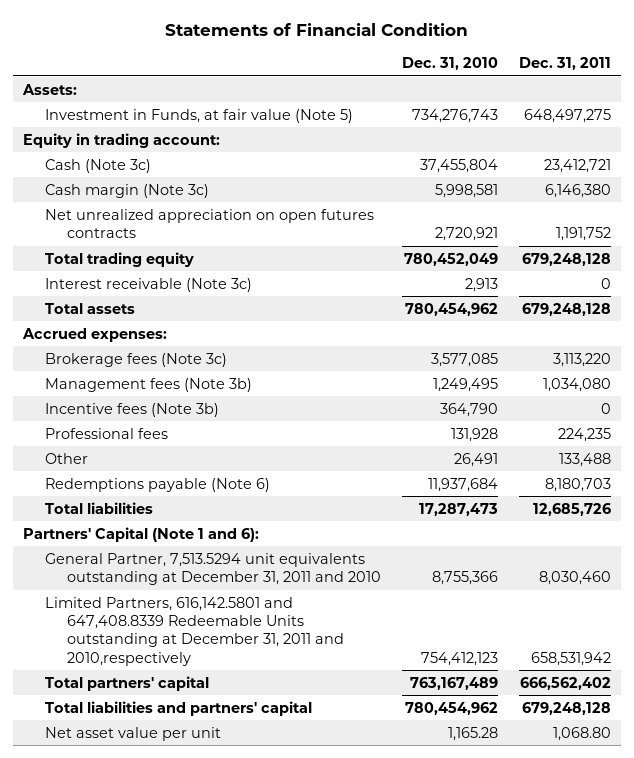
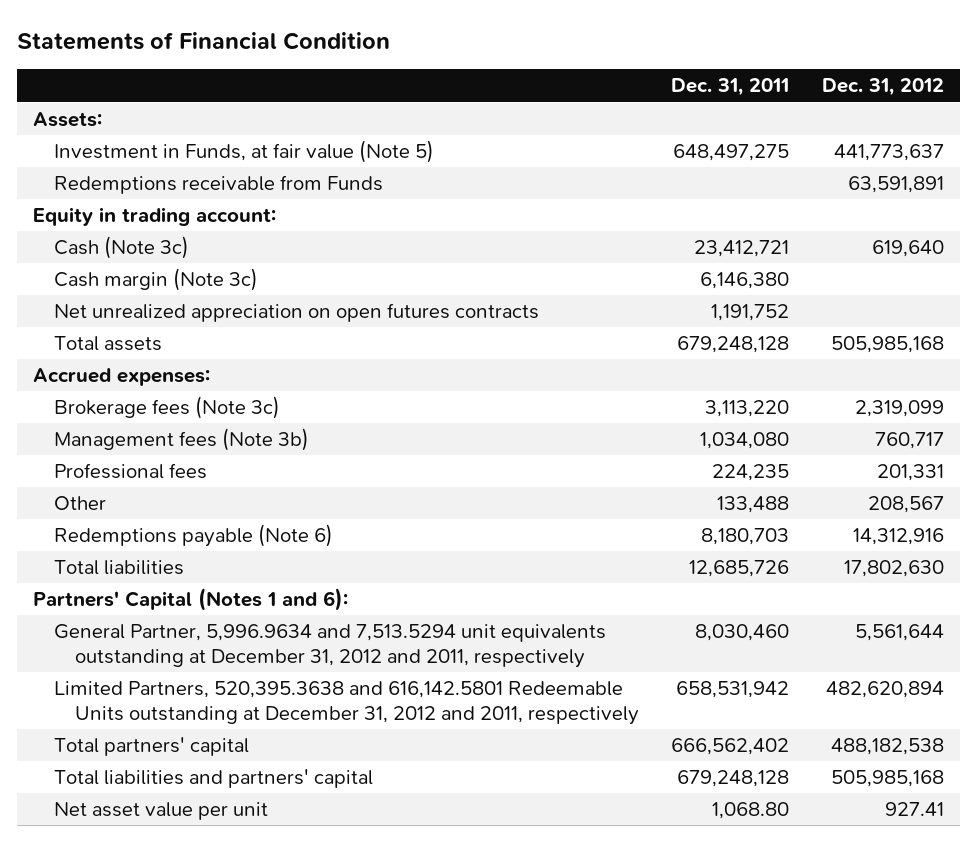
- | Dec. 31, 2010 | Dec. 31, 2011
+ | Dec. 31, 2011 | Dec. 31, 2012
+ Redemptions receivable from Funds | | 63,591,891
- Total trading equity | 780,452,049 | 679,248,128
- Interest receivable (Note 3c) | 2,913 | 0
- Incentive fees (Note 3b) | 364,790 | 0
- Partners' Capital (Note 1 and 6):
- General Partner, 7,513.5294 unit equivalents outstanding at December 31, 2011 and 2010 | 8,755,366 | 8,030,460
- Limited Partners, 616,142.5801 and 647,408.8339 Redeemable Units outstanding at December 31, 2011 and 2010,respectively | 754,412,123 | 658,531,942
+ Partners' Capital (Notes 1 and 6):
+ General Partner, 5,996.9634 and 7,513.5294 unit equivalents outstanding at December 31, 2012 and 2011, respectively | 8,030,460 | 5,561,644
+ Limited Partners, 520,395.3638 and 616,142.5801 Redeemable Units outstanding at December 31, 2012 and 2011, respectively | 658,531,942 | 482,620,894

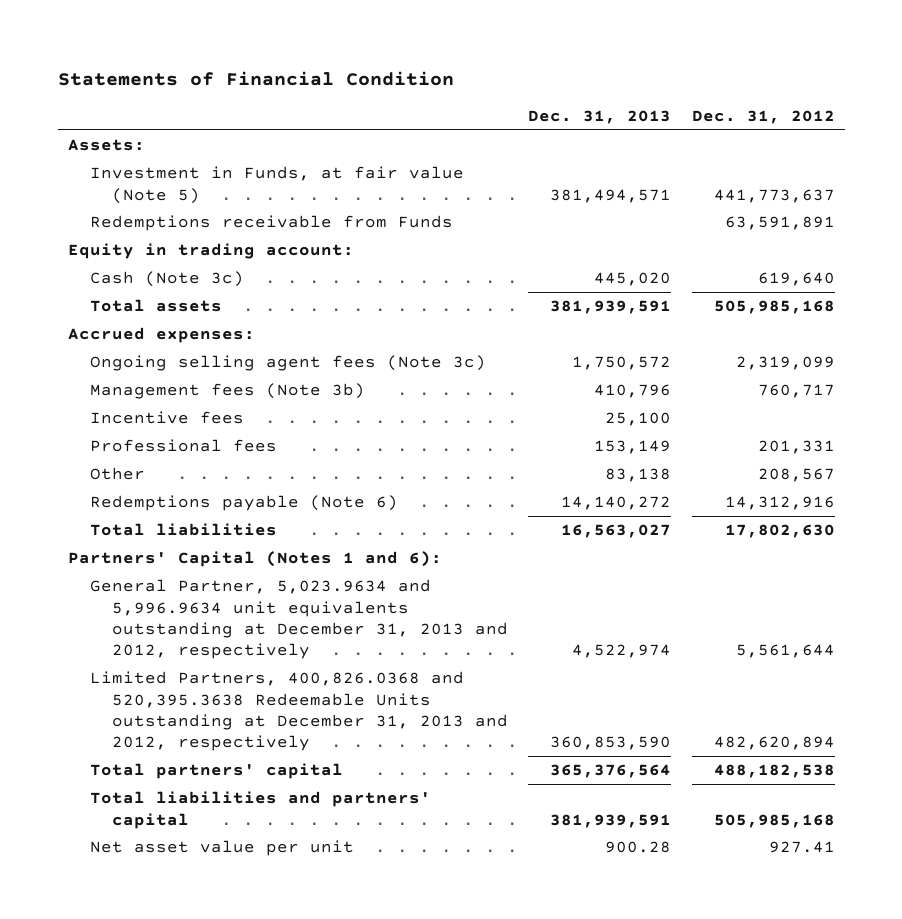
- | Dec. 31, 2011 | Dec. 31, 2012
+ | Dec. 31, 2013 | Dec. 31, 2012
- Cash margin (Note 3c) | 6,146,380 |
- Net unrealized appreciation on open futures contracts | 1,191,752 |
- Brokerage fees (Note 3c) | 3,113,220 | 2,319,099
+ Ongoing selling agent fees (Note 3c) | 1,750,572 | 2,319,099
+ Incentive fees | 25,100 |
- General Partner, 5,996.9634 and 7,513.5294 unit equivalents outstanding at December 31, 2012 and 2011, respectively | 8,030,460 | 5,561,644
- Limited Partners, 520,395.3638 and 616,142.5801 Redeemable Units outstanding at December 31, 2012 and 2011, respectively | 658,531,942 | 482,620,894
+ General Partner, 5,023.9634 and 5,996.9634 unit equivalents outstanding at December 31, 2013 and 2012, respectively | 4,522,974 | 5,561,644
+ Limited Partners, 400,826.0368 and 520,395.3638 Redeemable Units outstanding at December 31, 2013 and 2012, respectively | 360,853,590 | 482,620,894

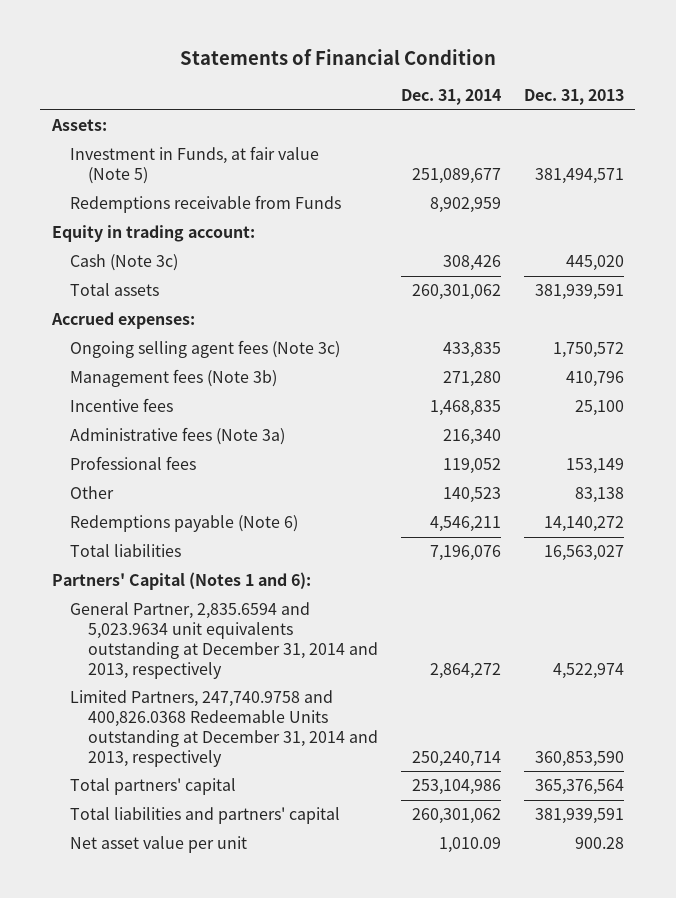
- | Dec. 31, 2013 | Dec. 31, 2012
+ | Dec. 31, 2014 | Dec. 31, 2013
+ Administrative fees (Note 3a) | 216,340 |
- General Partner, 5,023.9634 and 5,996.9634 unit equivalents outstanding at December 31, 2013 and 2012, respectively | 4,522,974 | 5,561,644
- Limited Partners, 400,826.0368 and 520,395.3638 Redeemable Units outstanding at December 31, 2013 and 2012, respectively | 360,853,590 | 482,620,894
+ General Partner, 2,835.6594 and 5,023.9634 unit equivalents outstanding at December 31, 2014 and 2013, respectively | 2,864,272 | 4,522,974
+ Limited Partners, 247,740.9758 and 400,826.0368 Redeemable Units outstanding at December 31, 2014 and 2013, respectively | 250,240,714 | 360,853,590

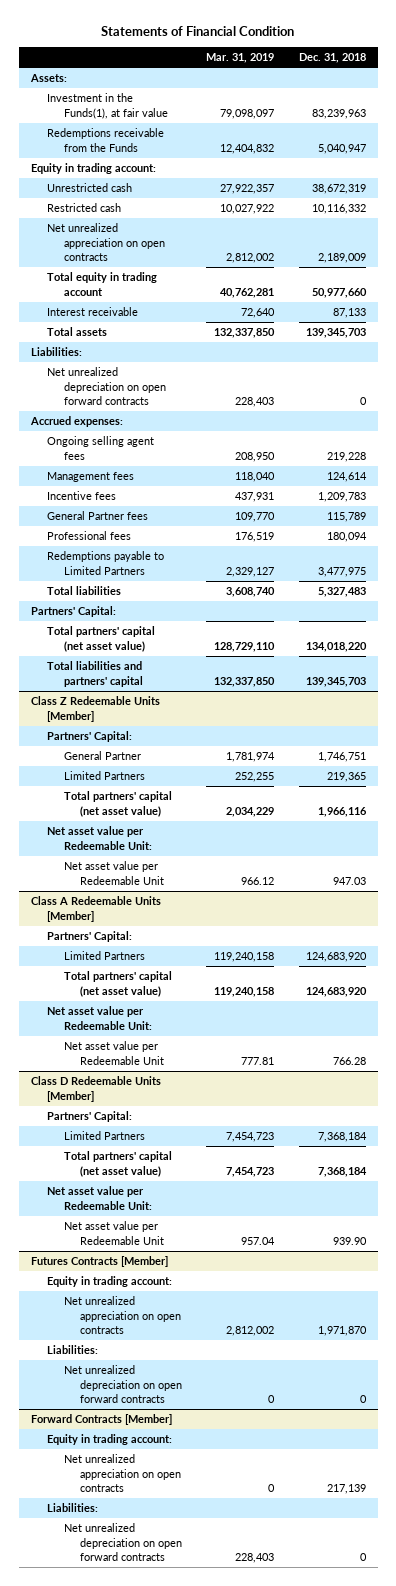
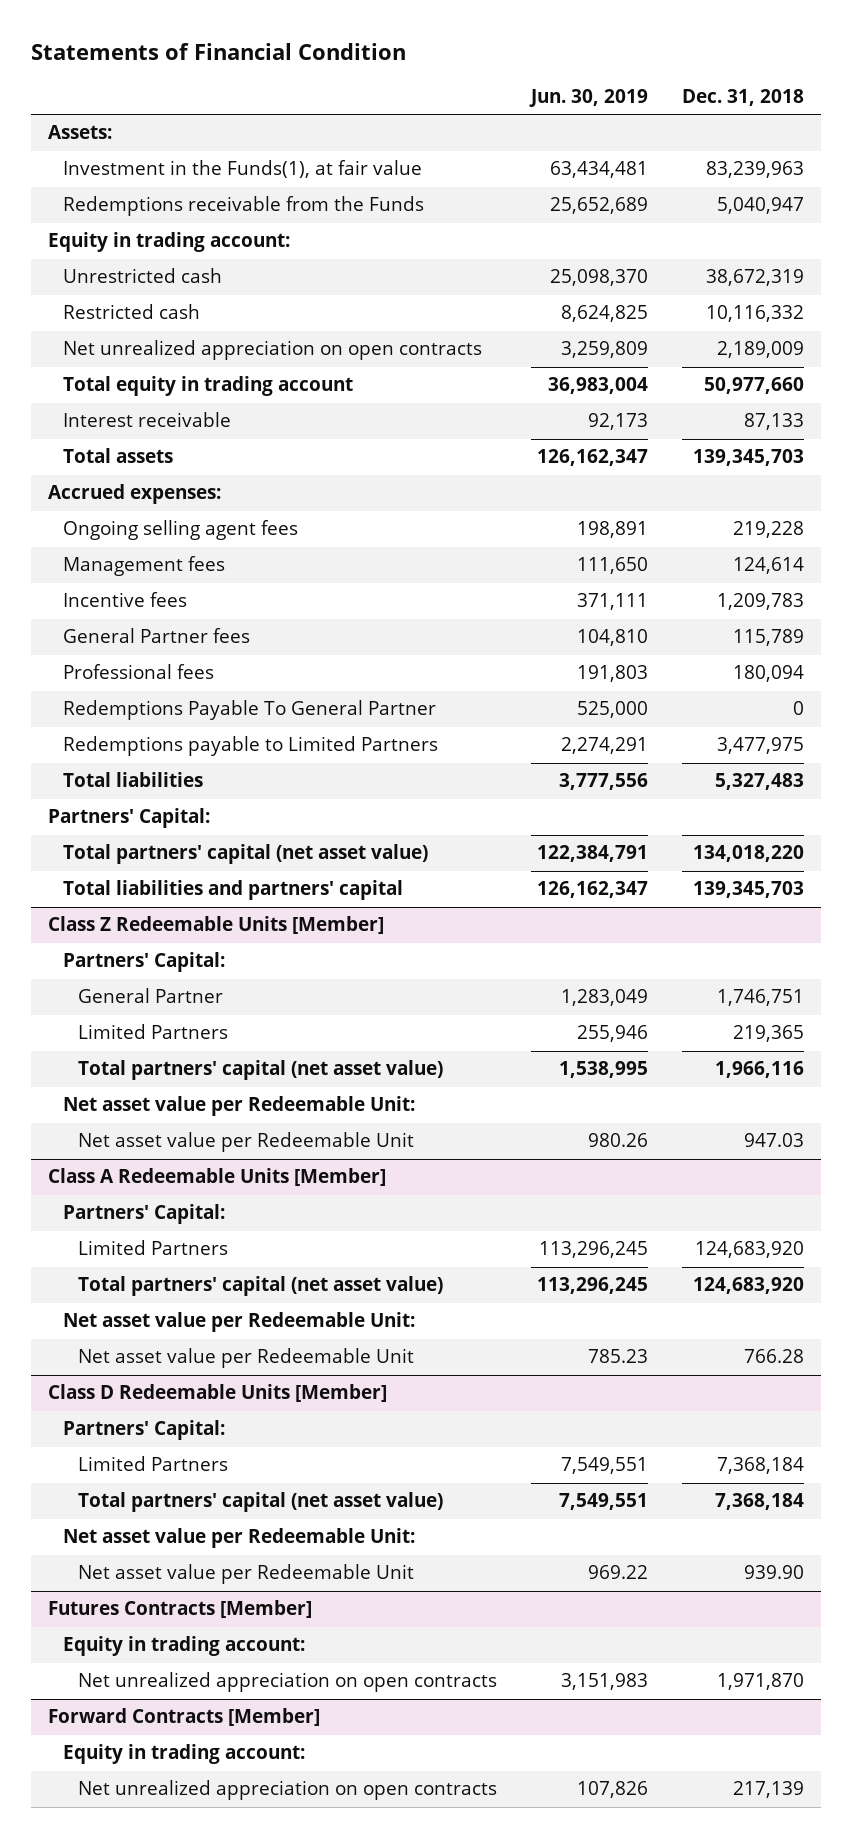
- | Mar. 31, 2019 | Dec. 31, 2018
+ | Jun. 30, 2019 | Dec. 31, 2018
- Liabilities:
- Net unrealized depreciation on open forward contracts | 228,403 | 0
+ Redemptions Payable To General Partner | 525,000 | 0
@ Futures Contracts [Member]
- Liabilities:
- Net unrealized depreciation on open forward contracts | 0 | 0
@ Forward Contracts [Member]
- Liabilities:
- Net unrealized depreciation on open forward contracts | 228,403 | 0

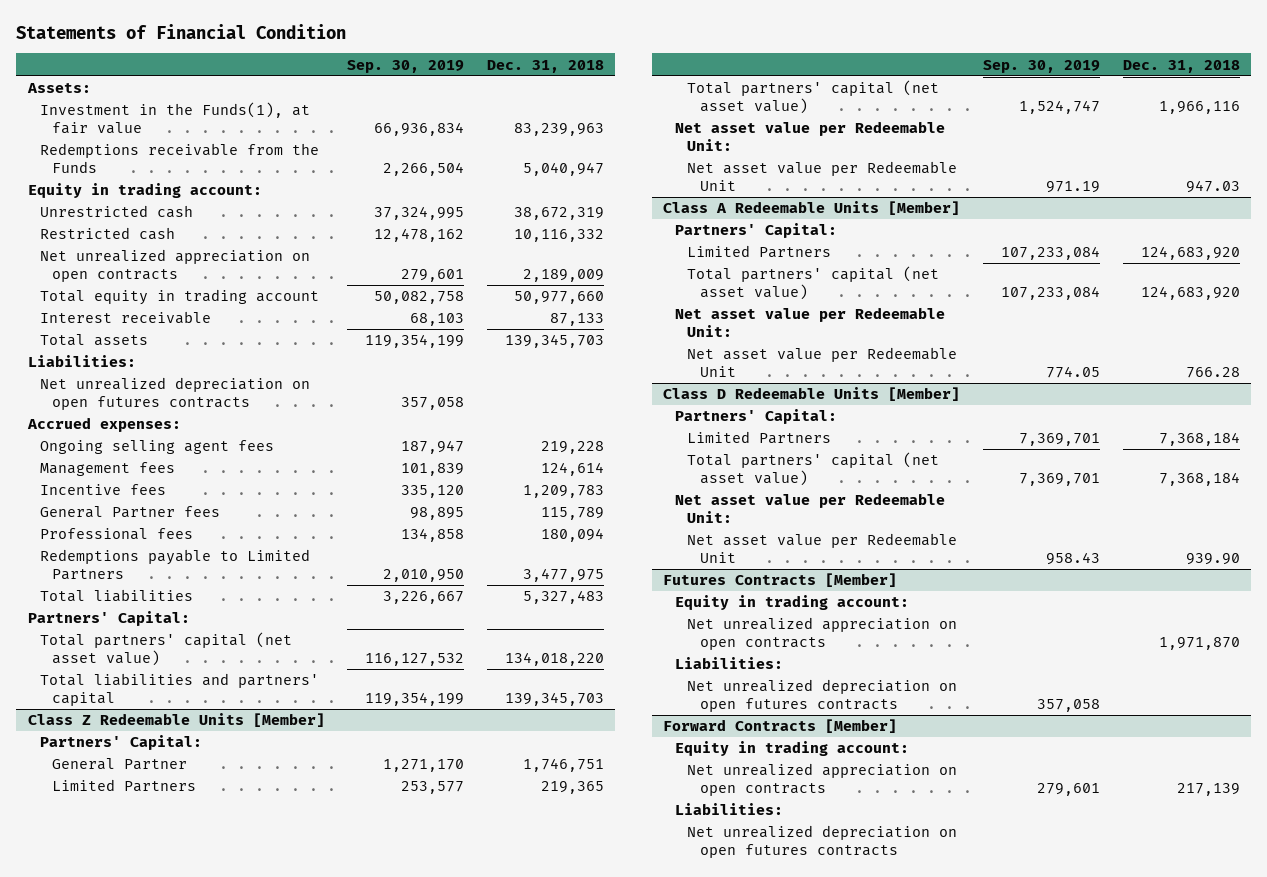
- | Jun. 30, 2019 | Dec. 31, 2018
+ | Sep. 30, 2019 | Dec. 31, 2018
+ Liabilities:
+ Net unrealized depreciation on open futures contracts | 357,058 |
- Redemptions Payable To General Partner | 525,000 | 0
@ Futures Contracts [Member]
+ Liabilities:
+ Net unrealized depreciation on open futures contracts | 357,058 |
@ Forward Contracts [Member]
+ Liabilities:
+ Net unrealized depreciation on open futures contracts

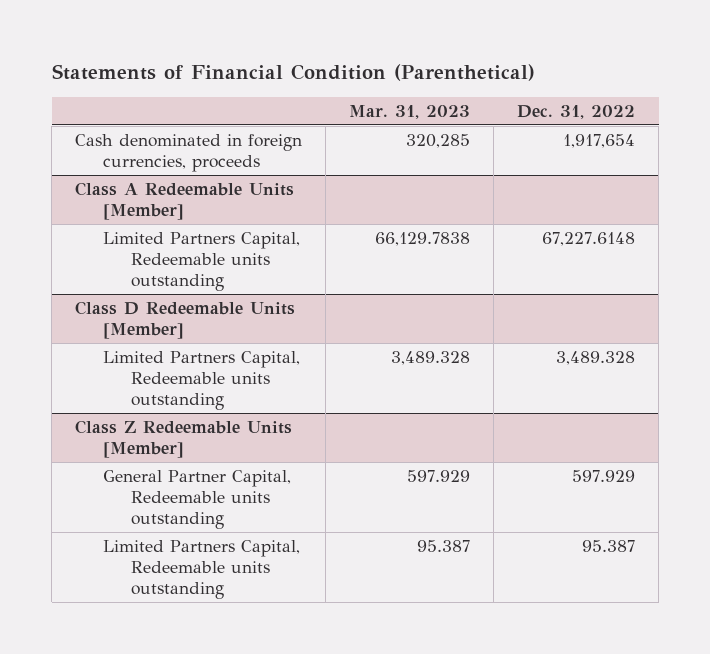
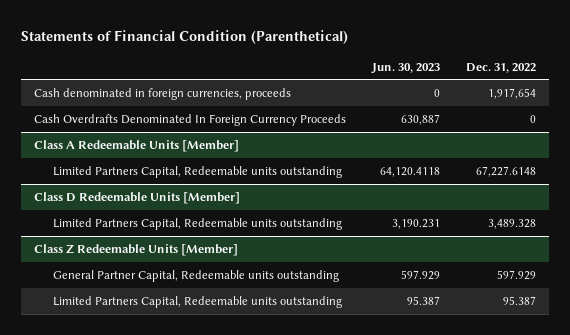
- | Mar. 31, 2023 | Dec. 31, 2022
+ | Jun. 30, 2023 | Dec. 31, 2022
+ Cash Overdrafts Denominated In Foreign Currency Proceeds | 630,887 | 0

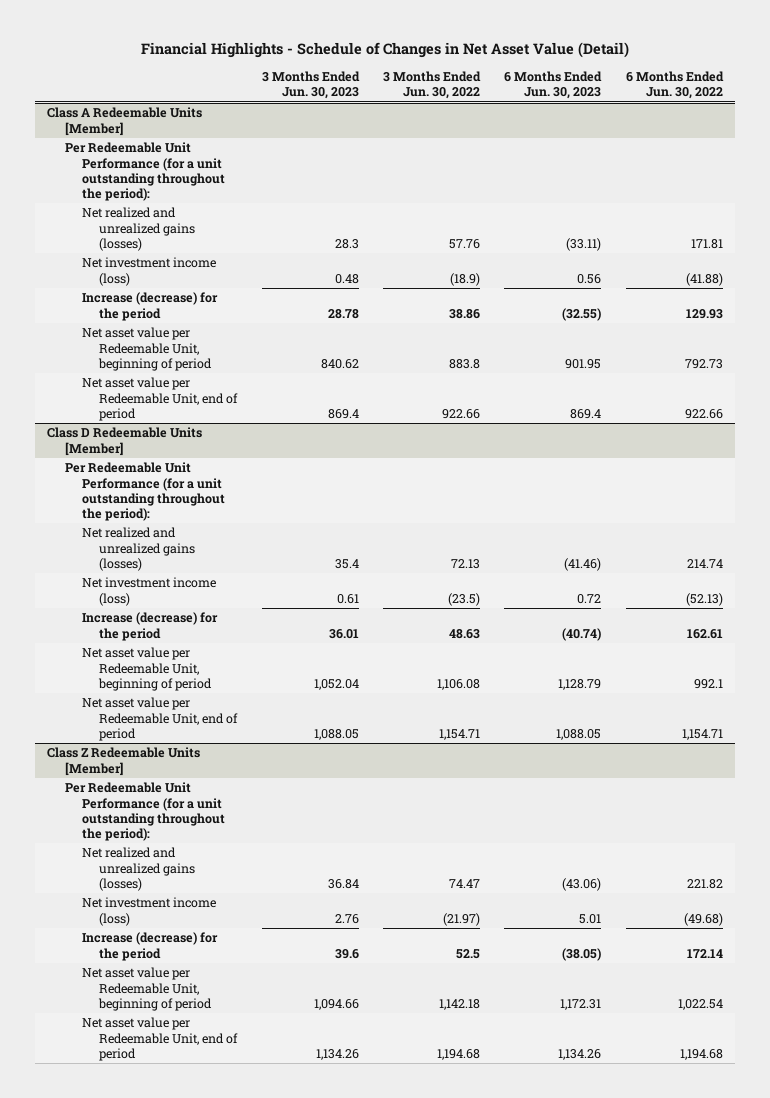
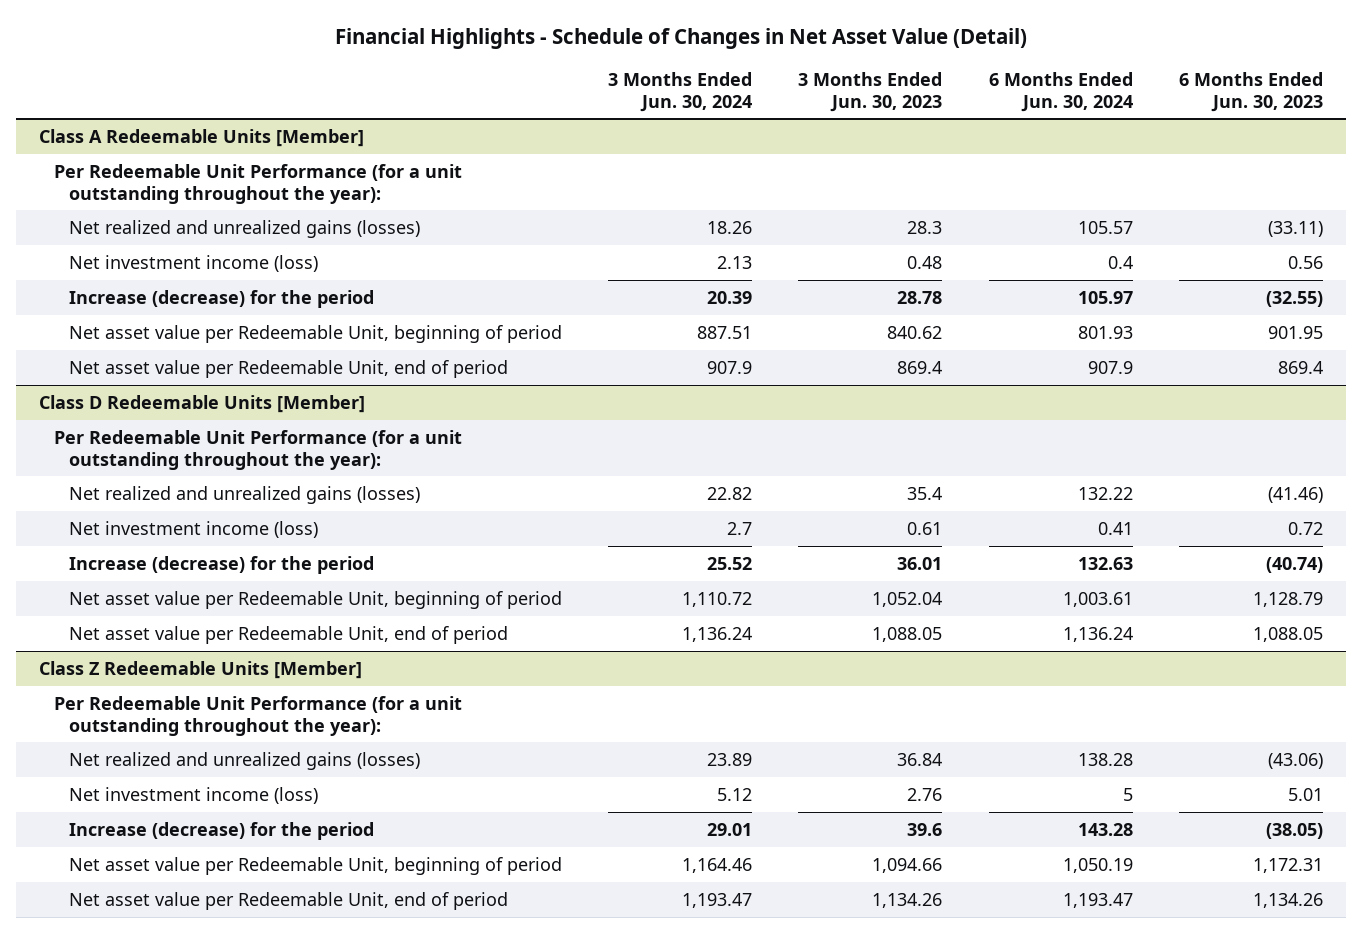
- | 3 Months Ended Jun. 30, 2023 | 3 Months Ended Jun. 30, 2022 | 6 Months Ended Jun. 30, 2023 | 6 Months Ended Jun. 30, 2022
+ | 3 Months Ended Jun. 30, 2024 | 3 Months Ended Jun. 30, 2023 | 6 Months Ended Jun. 30, 2024 | 6 Months Ended Jun. 30, 2023
@ Class A Redeemable Units [Member]
- Per Redeemable Unit Performance (for a unit outstanding throughout the period):
+ Per Redeemable Unit Performance (for a unit outstanding throughout the year):
@ Class D Redeemable Units [Member]
- Per Redeemable Unit Performance (for a unit outstanding throughout the period):
+ Per Redeemable Unit Performance (for a unit outstanding throughout the year):
@ Class Z Redeemable Units [Member]
- Per Redeemable Unit Performance (for a unit outstanding throughout the period):
+ Per Redeemable Unit Performance (for a unit outstanding throughout the year):

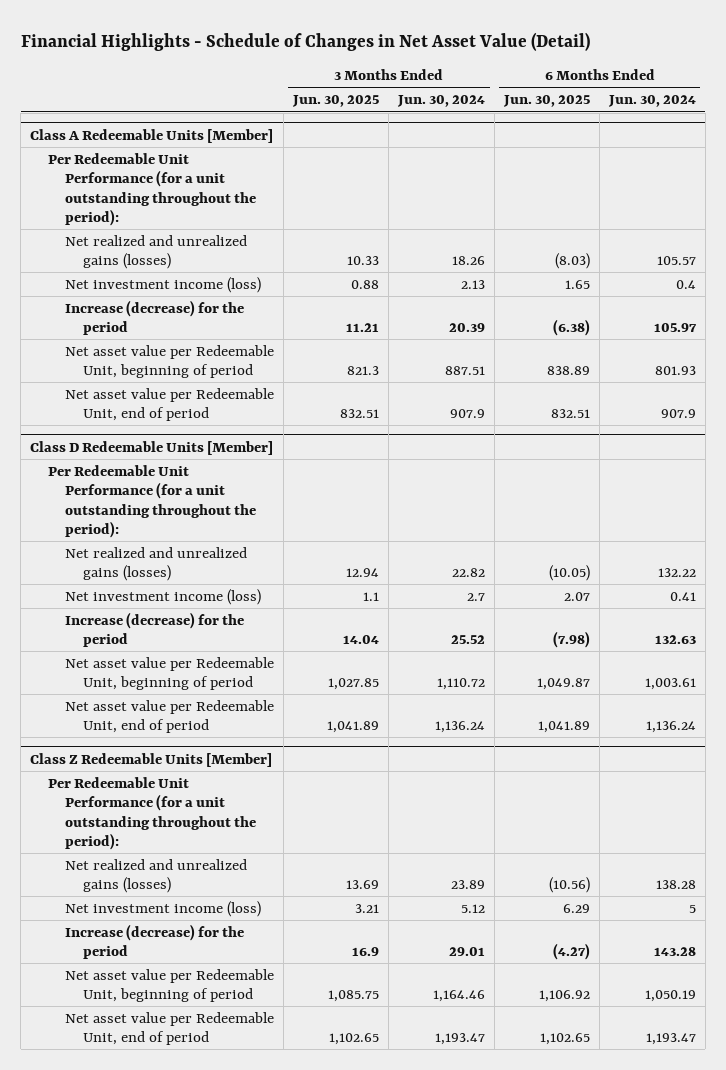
- | 3 Months Ended Jun. 30, 2024 | 3 Months Ended Jun. 30, 2023 | 6 Months Ended Jun. 30, 2024 | 6 Months Ended Jun. 30, 2023
+ | 3 Months Ended Jun. 30, 2025 | 3 Months Ended Jun. 30, 2024 | 6 Months Ended Jun. 30, 2025 | 6 Months Ended Jun. 30, 2024
@ Class A Redeemable Units [Member]
- Per Redeemable Unit Performance (for a unit outstanding throughout the year):
+ Per Redeemable Unit Performance (for a unit outstanding throughout the period):
@ Class D Redeemable Units [Member]
- Per Redeemable Unit Performance (for a unit outstanding throughout the year):
+ Per Redeemable Unit Performance (for a unit outstanding throughout the period):
@ Class Z Redeemable Units [Member]
- Per Redeemable Unit Performance (for a unit outstanding throughout the year):
+ Per Redeemable Unit Performance (for a unit outstanding throughout the period):

